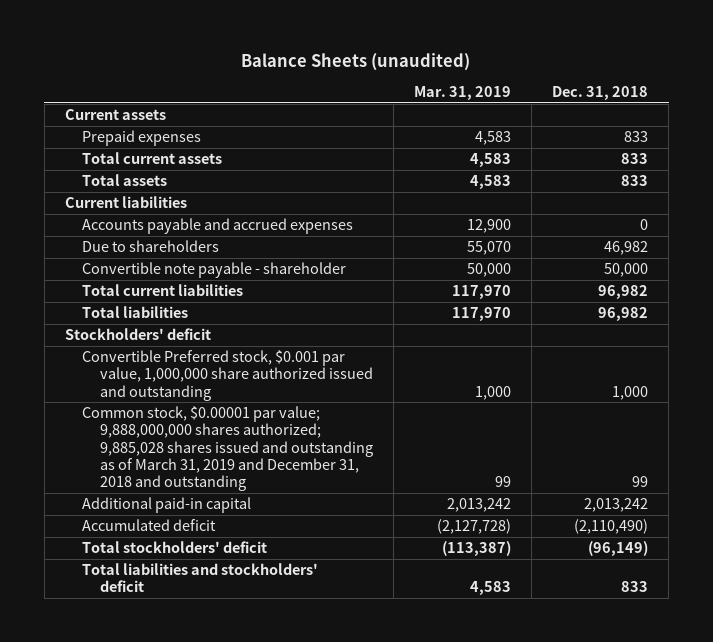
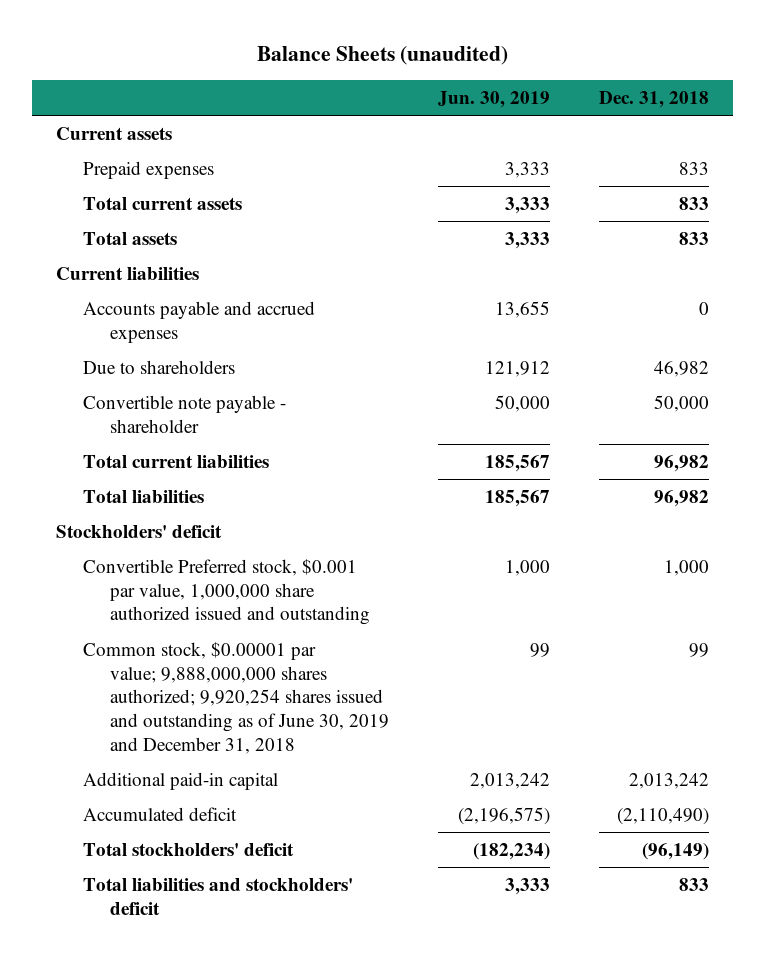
- | Mar. 31, 2019 | Dec. 31, 2018
+ | Jun. 30, 2019 | Dec. 31, 2018
- Common stock, $0.00001 par value; 9,888,000,000 shares authorized; 9,885,028 shares issued and outstanding as of March 31, 2019 and December 31, 2018 and outstanding | 99 | 99
+ Common stock, $0.00001 par value; 9,888,000,000 shares authorized; 9,920,254 shares issued and outstanding as of June 30, 2019 and December 31, 2018 | 99 | 99

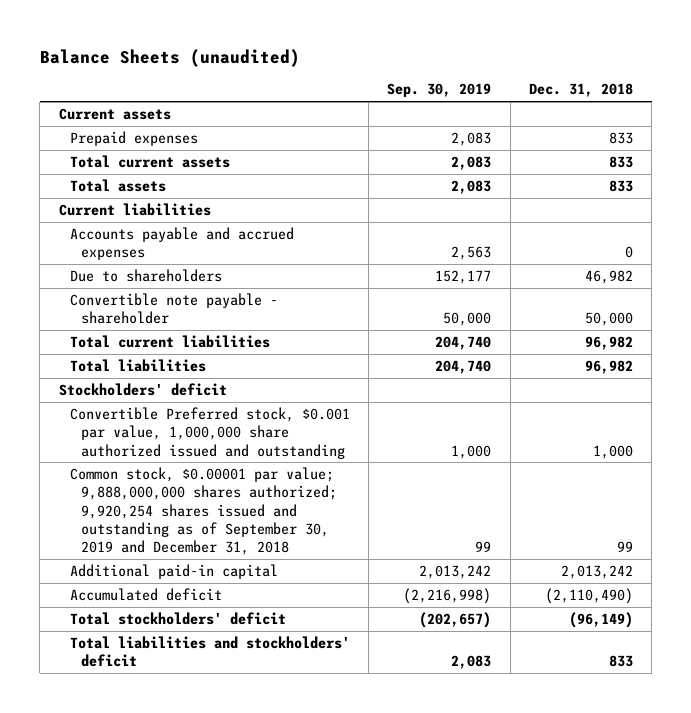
- | Jun. 30, 2019 | Dec. 31, 2018
+ | Sep. 30, 2019 | Dec. 31, 2018
- Common stock, $0.00001 par value; 9,888,000,000 shares authorized; 9,920,254 shares issued and outstanding as of June 30, 2019 and December 31, 2018 | 99 | 99
+ Common stock, $0.00001 par value; 9,888,000,000 shares authorized; 9,920,254 shares issued and outstanding as of September 30, 2019 and December 31, 2018 | 99 | 99

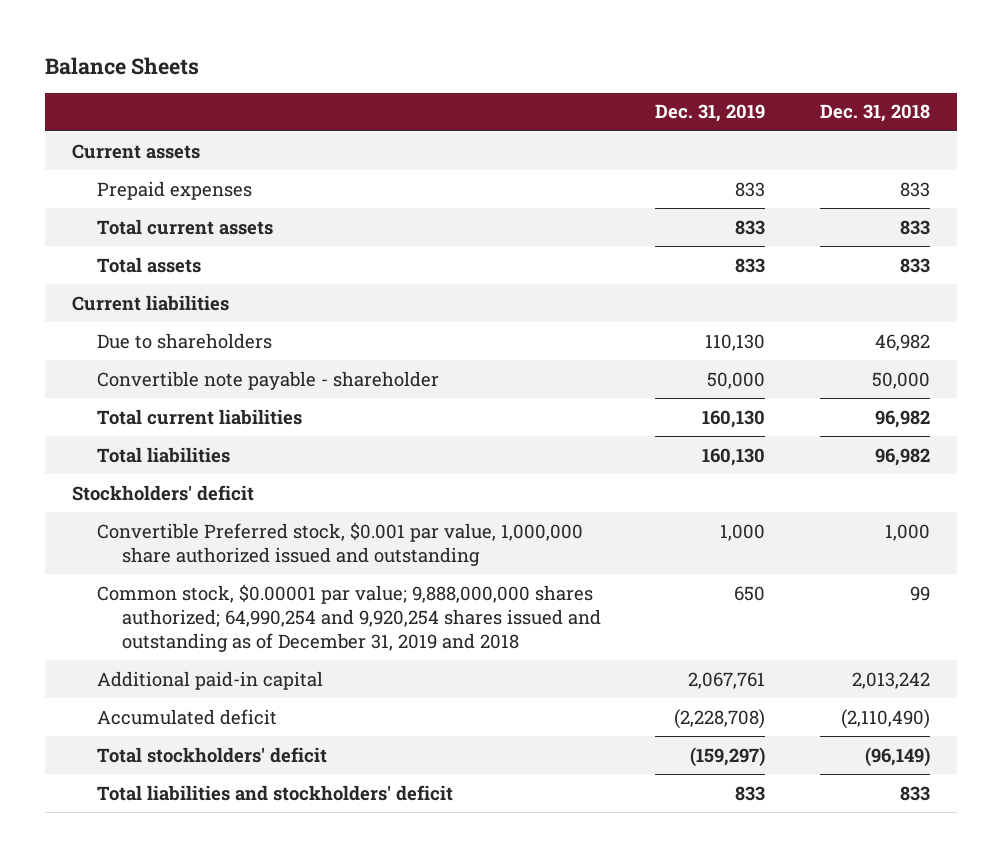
- Balance Sheets (unaudited)
+ Balance Sheets
- | Sep. 30, 2019 | Dec. 31, 2018
+ | Dec. 31, 2019 | Dec. 31, 2018
- Accounts payable and accrued expenses | 2,563 | 0
- Common stock, $0.00001 par value; 9,888,000,000 shares authorized; 9,920,254 shares issued and outstanding as of September 30, 2019 and December 31, 2018 | 99 | 99
+ Common stock, $0.00001 par value; 9,888,000,000 shares authorized; 64,990,254 and 9,920,254 shares issued and outstanding as of December 31, 2019 and 2018 | 650 | 99

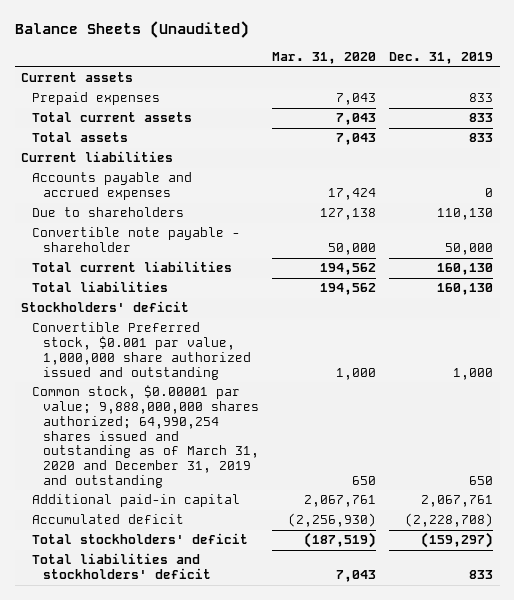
- Balance Sheets
+ Balance Sheets (Unaudited)
- | Dec. 31, 2019 | Dec. 31, 2018
+ | Mar. 31, 2020 | Dec. 31, 2019
+ Accounts payable and accrued expenses | 17,424 | 0
- Common stock, $0.00001 par value; 9,888,000,000 shares authorized; 64,990,254 and 9,920,254 shares issued and outstanding as of December 31, 2019 and 2018 | 650 | 99
+ Common stock, $0.00001 par value; 9,888,000,000 shares authorized; 64,990,254 shares issued and outstanding as of March 31, 2020 and December 31, 2019 and outstanding | 650 | 650

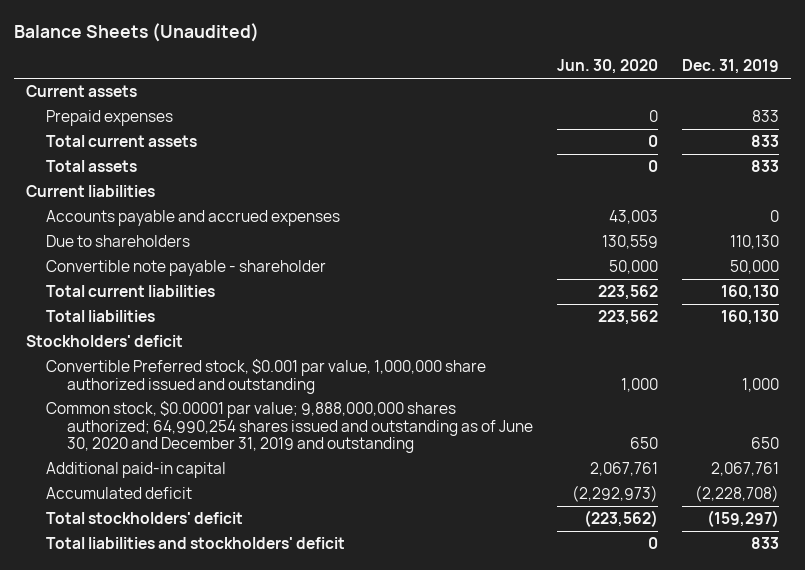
- | Mar. 31, 2020 | Dec. 31, 2019
+ | Jun. 30, 2020 | Dec. 31, 2019
- Common stock, $0.00001 par value; 9,888,000,000 shares authorized; 64,990,254 shares issued and outstanding as of March 31, 2020 and December 31, 2019 and outstanding | 650 | 650
+ Common stock, $0.00001 par value; 9,888,000,000 shares authorized; 64,990,254 shares issued and outstanding as of June 30, 2020 and December 31, 2019 and outstanding | 650 | 650

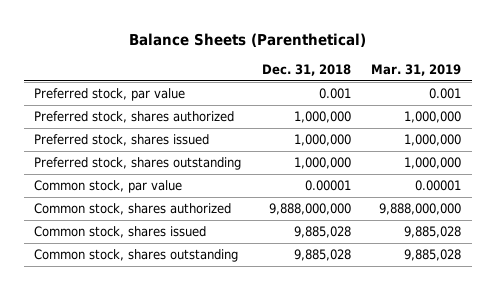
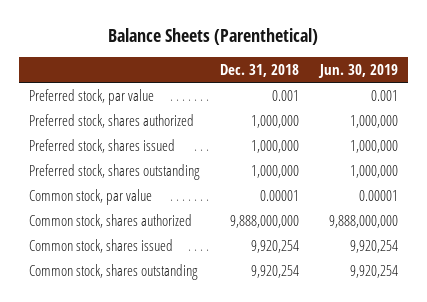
- | Dec. 31, 2018 | Mar. 31, 2019
+ | Dec. 31, 2018 | Jun. 30, 2019
- Common stock, shares issued | 9,885,028 | 9,885,028
- Common stock, shares outstanding | 9,885,028 | 9,885,028
+ Common stock, shares issued | 9,920,254 | 9,920,254
+ Common stock, shares outstanding | 9,920,254 | 9,920,254

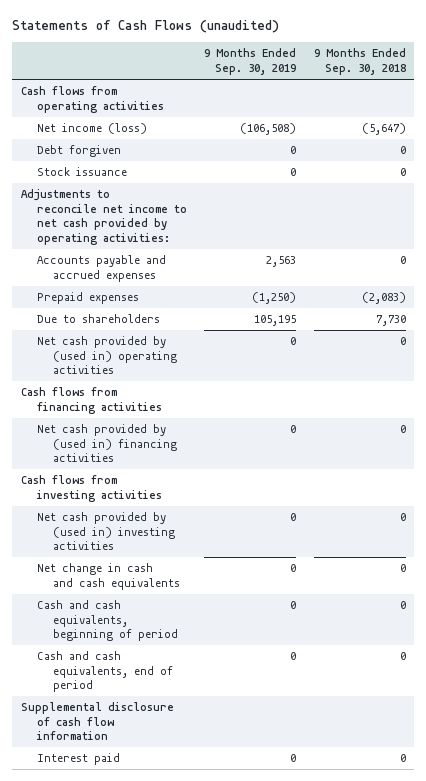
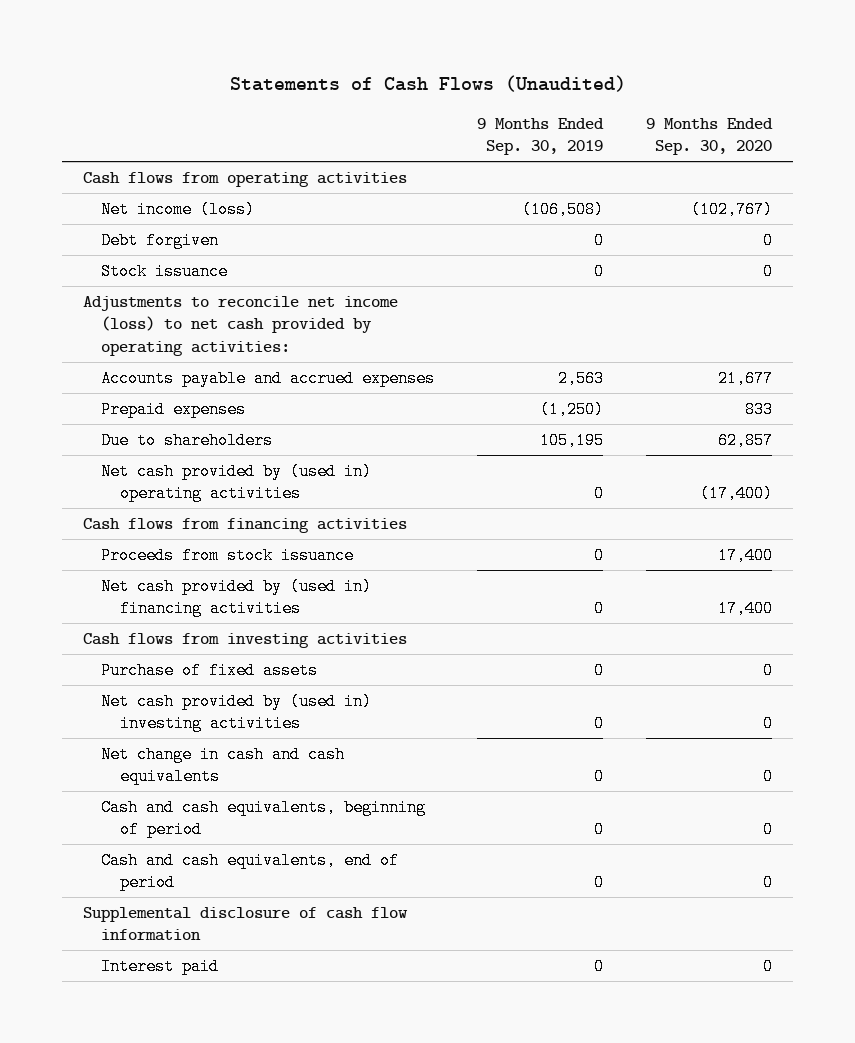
- Statements of Cash Flows (unaudited)
+ Statements of Cash Flows (Unaudited)
- | 9 Months Ended Sep. 30, 2019 | 9 Months Ended Sep. 30, 2018
+ | 9 Months Ended Sep. 30, 2019 | 9 Months Ended Sep. 30, 2020
- Adjustments to reconcile net income to net cash provided by operating activities:
+ Adjustments to reconcile net income (loss) to net cash provided by operating activities:
+ Proceeds from stock issuance | 0 | 17,400
+ Purchase of fixed assets | 0 | 0

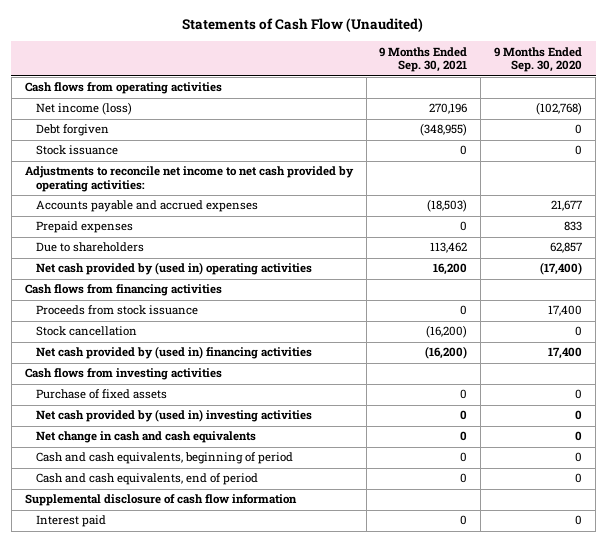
- Statements of Cash Flows (Unaudited)
+ Statements of Cash Flow (Unaudited)
- | 9 Months Ended Sep. 30, 2019 | 9 Months Ended Sep. 30, 2020
+ | 9 Months Ended Sep. 30, 2021 | 9 Months Ended Sep. 30, 2020
- Net income (loss) | (106,508) | (102,767)
+ Net income (loss) | 270,196 | (102,768)
- Adjustments to reconcile net income (loss) to net cash provided by operating activities:
+ Adjustments to reconcile net income to net cash provided by operating activities:
+ Stock cancellation | (16,200) | 0

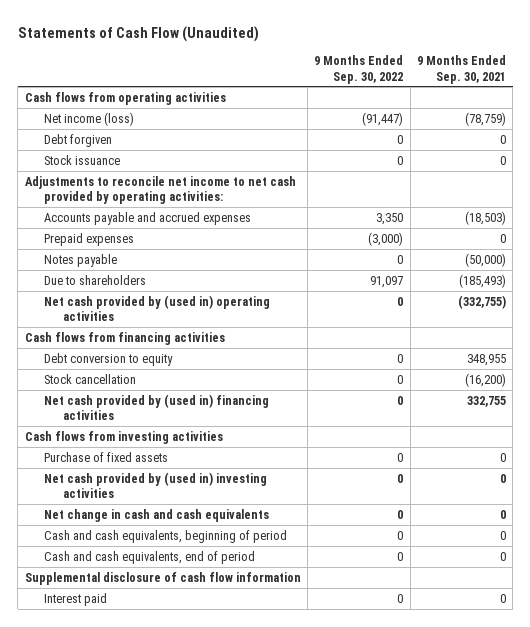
- | 9 Months Ended Sep. 30, 2021 | 9 Months Ended Sep. 30, 2020
+ | 9 Months Ended Sep. 30, 2022 | 9 Months Ended Sep. 30, 2021
- Net income (loss) | 270,196 | (102,768)
- Debt forgiven | (348,955) | 0
+ Net income (loss) | (91,447) | (78,759)
+ Debt forgiven | 0 | 0
- Due to shareholders | 113,462 | 62,857
- Net cash provided by (used in) operating activities | 16,200 | (17,400)
+ Notes payable | 0 | (50,000)
+ Due to shareholders | 91,097 | (185,493)
+ Net cash provided by (used in) operating activities | 0 | (332,755)
- Proceeds from stock issuance | 0 | 17,400
+ Debt conversion to equity | 0 | 348,955
- Net cash provided by (used in) financing activities | (16,200) | 17,400
+ Net cash provided by (used in) financing activities | 0 | 332,755

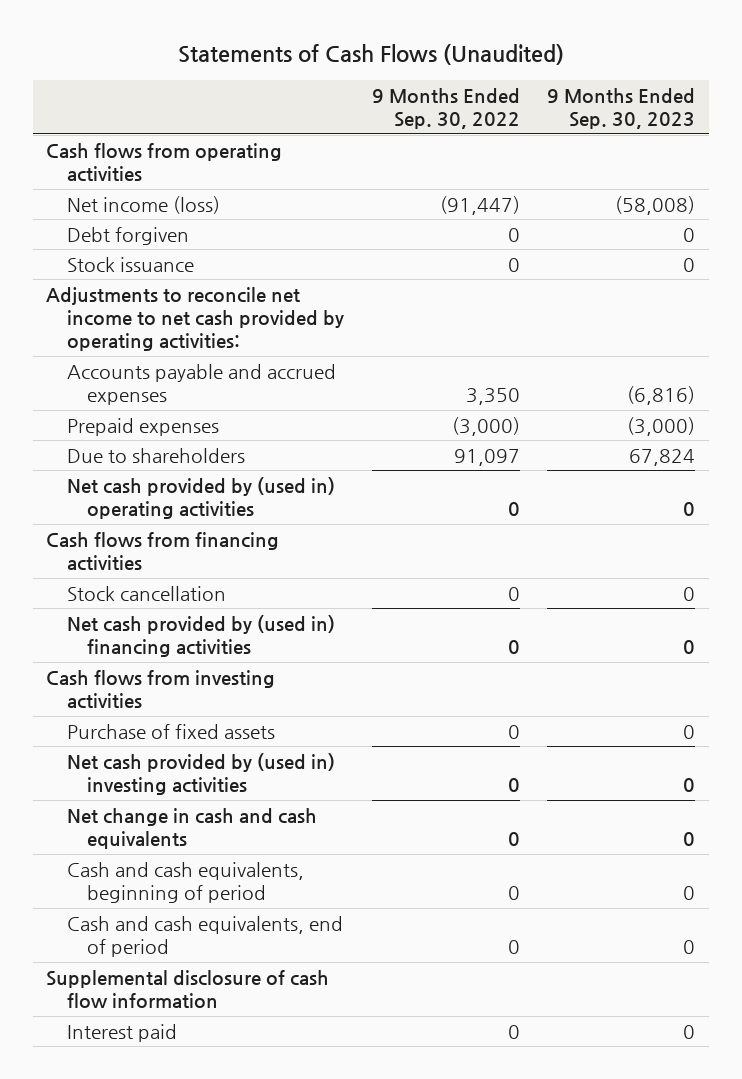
- Statements of Cash Flow (Unaudited)
+ Statements of Cash Flows (Unaudited)
- | 9 Months Ended Sep. 30, 2022 | 9 Months Ended Sep. 30, 2021
+ | 9 Months Ended Sep. 30, 2022 | 9 Months Ended Sep. 30, 2023
- Notes payable | 0 | (50,000)
- Debt conversion to equity | 0 | 348,955

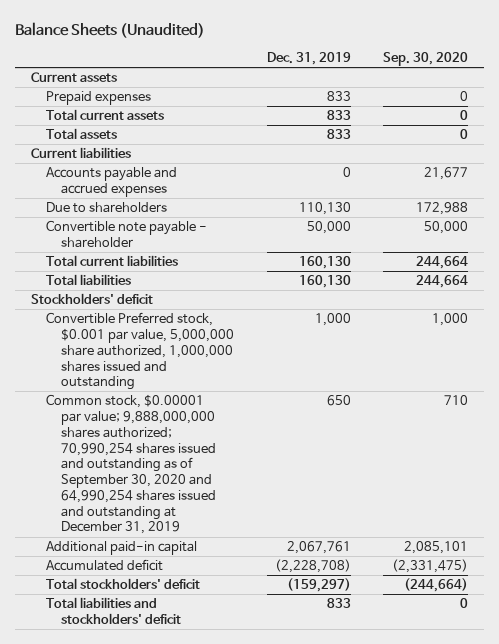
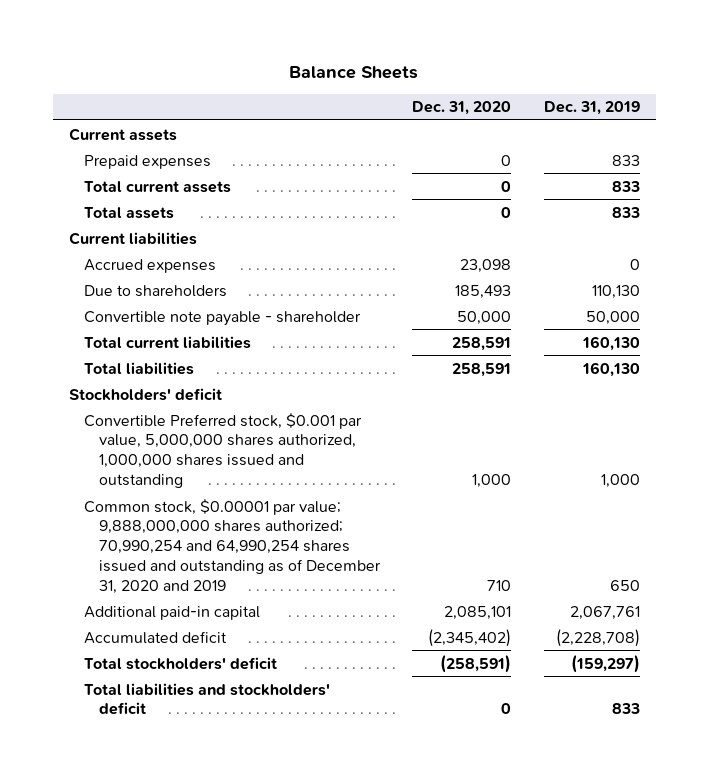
- Balance Sheets (Unaudited)
+ Balance Sheets
- | Dec. 31, 2019 | Sep. 30, 2020
+ | Dec. 31, 2020 | Dec. 31, 2019
- Accounts payable and accrued expenses | 0 | 21,677
+ Accrued expenses | 23,098 | 0
- Convertible Preferred stock, $0.001 par value, 5,000,000 share authorized, 1,000,000 shares issued and outstanding | 1,000 | 1,000
- Common stock, $0.00001 par value; 9,888,000,000 shares authorized; 70,990,254 shares issued and outstanding as of September 30, 2020 and 64,990,254 shares issued and outstanding at December 31, 2019 | 650 | 710
+ Convertible Preferred stock, $0.001 par value, 5,000,000 shares authorized, 1,000,000 shares issued and outstanding | 1,000 | 1,000
+ Common stock, $0.00001 par value; 9,888,000,000 shares authorized; 70,990,254 and 64,990,254 shares issued and outstanding as of December 31, 2020 and 2019 | 710 | 650

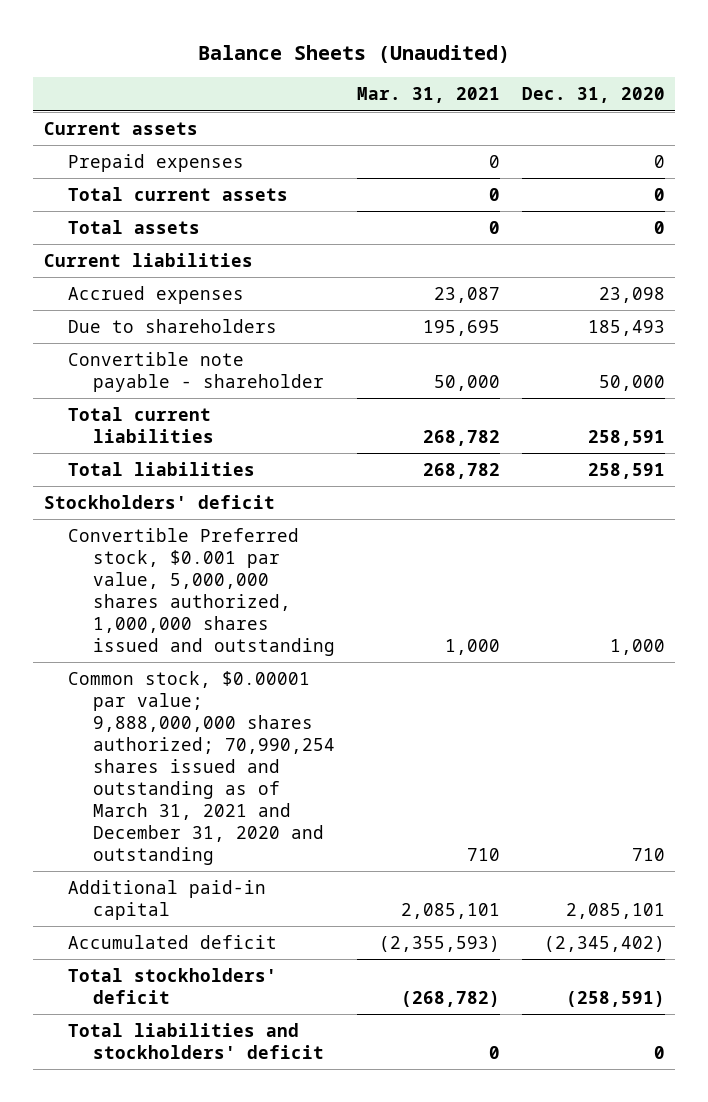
- Balance Sheets
+ Balance Sheets (Unaudited)
- | Dec. 31, 2020 | Dec. 31, 2019
+ | Mar. 31, 2021 | Dec. 31, 2020
- Common stock, $0.00001 par value; 9,888,000,000 shares authorized; 70,990,254 and 64,990,254 shares issued and outstanding as of December 31, 2020 and 2019 | 710 | 650
+ Common stock, $0.00001 par value; 9,888,000,000 shares authorized; 70,990,254 shares issued and outstanding as of March 31, 2021 and December 31, 2020 and outstanding | 710 | 710

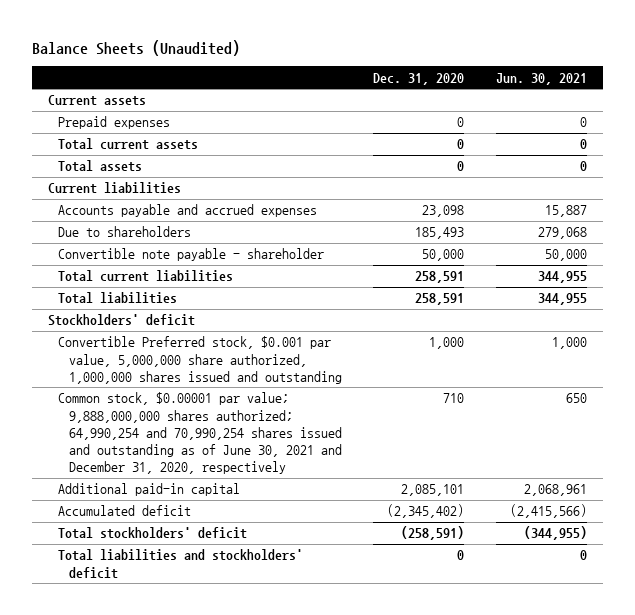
- | Mar. 31, 2021 | Dec. 31, 2020
+ | Dec. 31, 2020 | Jun. 30, 2021
- Accrued expenses | 23,087 | 23,098
+ Accounts payable and accrued expenses | 23,098 | 15,887
- Convertible Preferred stock, $0.001 par value, 5,000,000 shares authorized, 1,000,000 shares issued and outstanding | 1,000 | 1,000
- Common stock, $0.00001 par value; 9,888,000,000 shares authorized; 70,990,254 shares issued and outstanding as of March 31, 2021 and December 31, 2020 and outstanding | 710 | 710
+ Convertible Preferred stock, $0.001 par value, 5,000,000 share authorized, 1,000,000 shares issued and outstanding | 1,000 | 1,000
+ Common stock, $0.00001 par value; 9,888,000,000 shares authorized; 64,990,254 and 70,990,254 shares issued and outstanding as of June 30, 2021 and December 31, 2020, respectively | 710 | 650

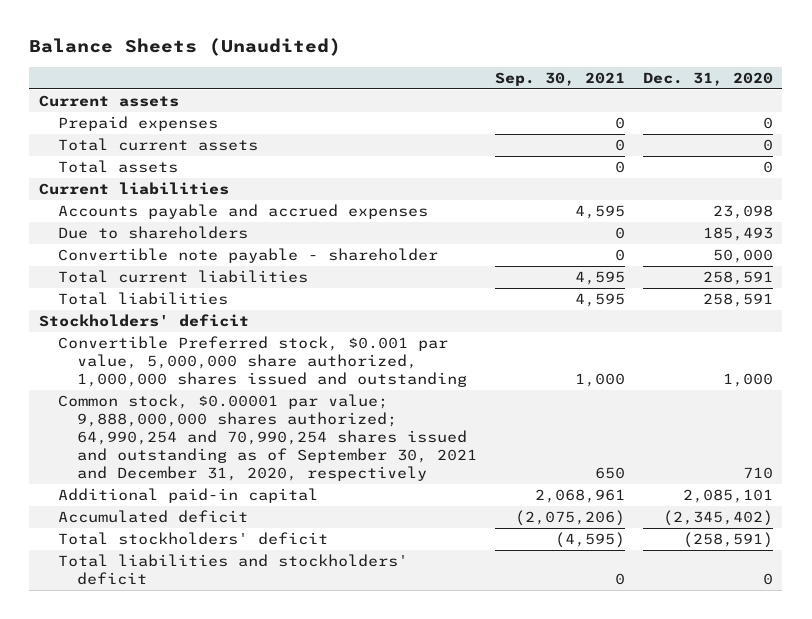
- | Dec. 31, 2020 | Jun. 30, 2021
+ | Sep. 30, 2021 | Dec. 31, 2020
- Common stock, $0.00001 par value; 9,888,000,000 shares authorized; 64,990,254 and 70,990,254 shares issued and outstanding as of June 30, 2021 and December 31, 2020, respectively | 710 | 650
+ Common stock, $0.00001 par value; 9,888,000,000 shares authorized; 64,990,254 and 70,990,254 shares issued and outstanding as of September 30, 2021 and December 31, 2020, respectively | 650 | 710

